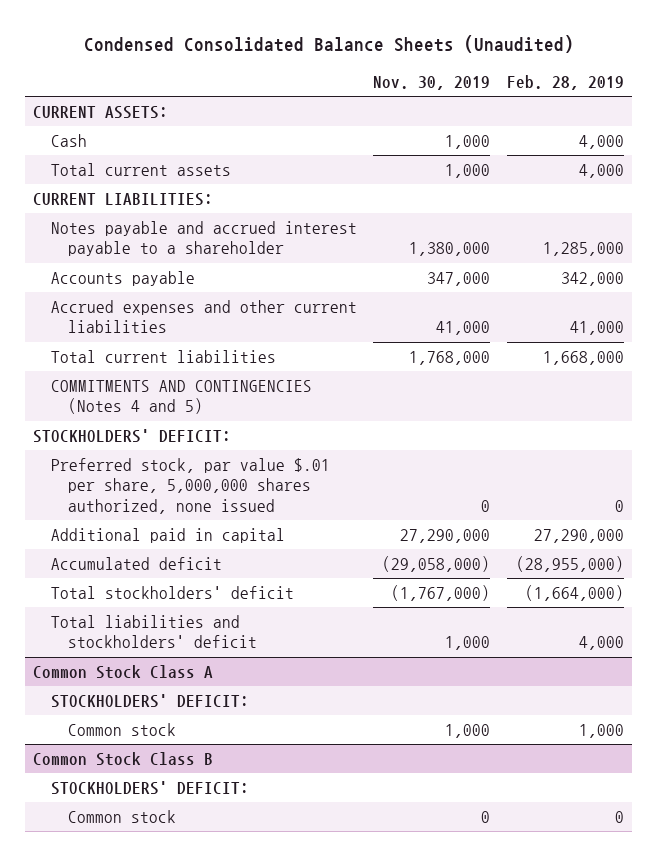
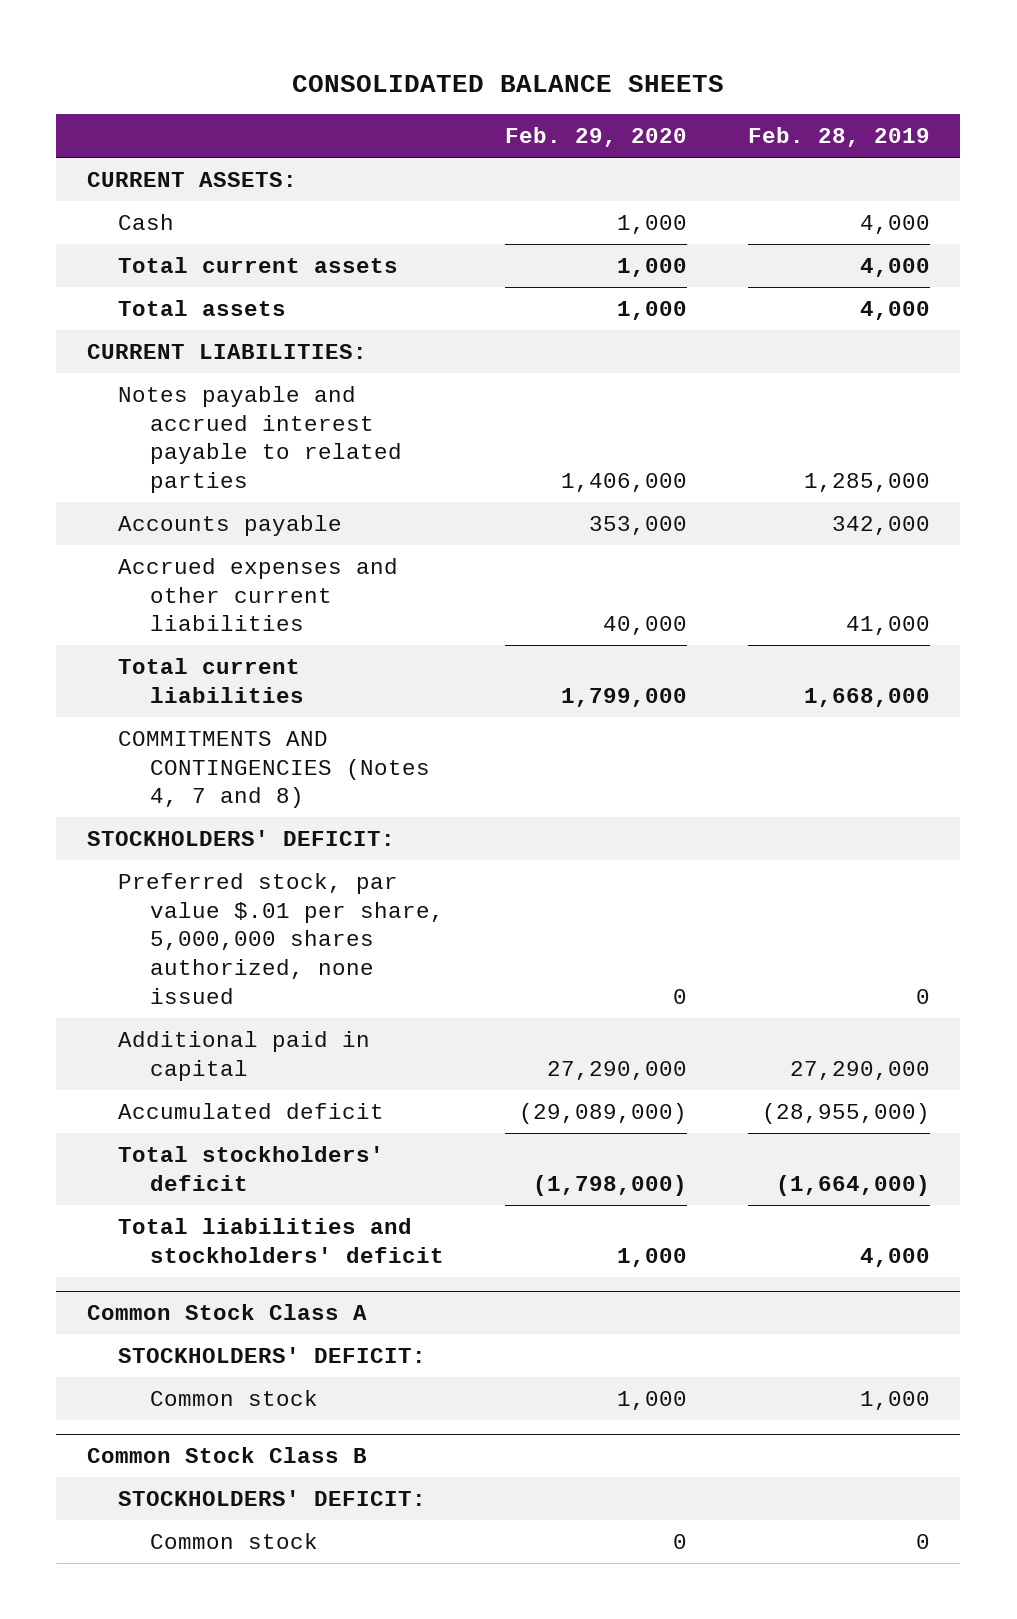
- Condensed Consolidated Balance Sheets (Unaudited)
+ CONSOLIDATED BALANCE SHEETS
- | Nov. 30, 2019 | Feb. 28, 2019
+ | Feb. 29, 2020 | Feb. 28, 2019
+ Total assets | 1,000 | 4,000
- Notes payable and accrued interest payable to a shareholder | 1,380,000 | 1,285,000
+ Notes payable and accrued interest payable to related parties | 1,406,000 | 1,285,000
- COMMITMENTS AND CONTINGENCIES (Notes 4 and 5)
+ COMMITMENTS AND CONTINGENCIES (Notes 4, 7 and 8)

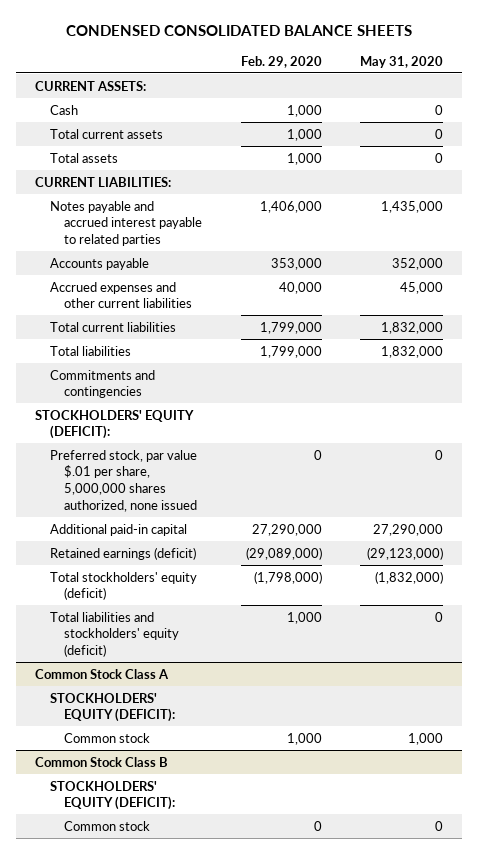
- CONSOLIDATED BALANCE SHEETS
+ CONDENSED CONSOLIDATED BALANCE SHEETS
- | Feb. 29, 2020 | Feb. 28, 2019
+ | Feb. 29, 2020 | May 31, 2020
- COMMITMENTS AND CONTINGENCIES (Notes 4, 7 and 8)
- STOCKHOLDERS' DEFICIT:
+ Total liabilities | 1,799,000 | 1,832,000
+ Commitments and contingencies
+ STOCKHOLDERS' EQUITY (DEFICIT):
- Additional paid in capital | 27,290,000 | 27,290,000
- Accumulated deficit | (29,089,000) | (28,955,000)
- Total stockholders' deficit | (1,798,000) | (1,664,000)
- Total liabilities and stockholders' deficit | 1,000 | 4,000
+ Additional paid-in capital | 27,290,000 | 27,290,000
+ Retained earnings (deficit) | (29,089,000) | (29,123,000)
+ Total stockholders' equity (deficit) | (1,798,000) | (1,832,000)
+ Total liabilities and stockholders' equity (deficit) | 1,000 | 0
@ Common Stock Class A
- STOCKHOLDERS' DEFICIT:
+ STOCKHOLDERS' EQUITY (DEFICIT):
@ Common Stock Class B
- STOCKHOLDERS' DEFICIT:
+ STOCKHOLDERS' EQUITY (DEFICIT):

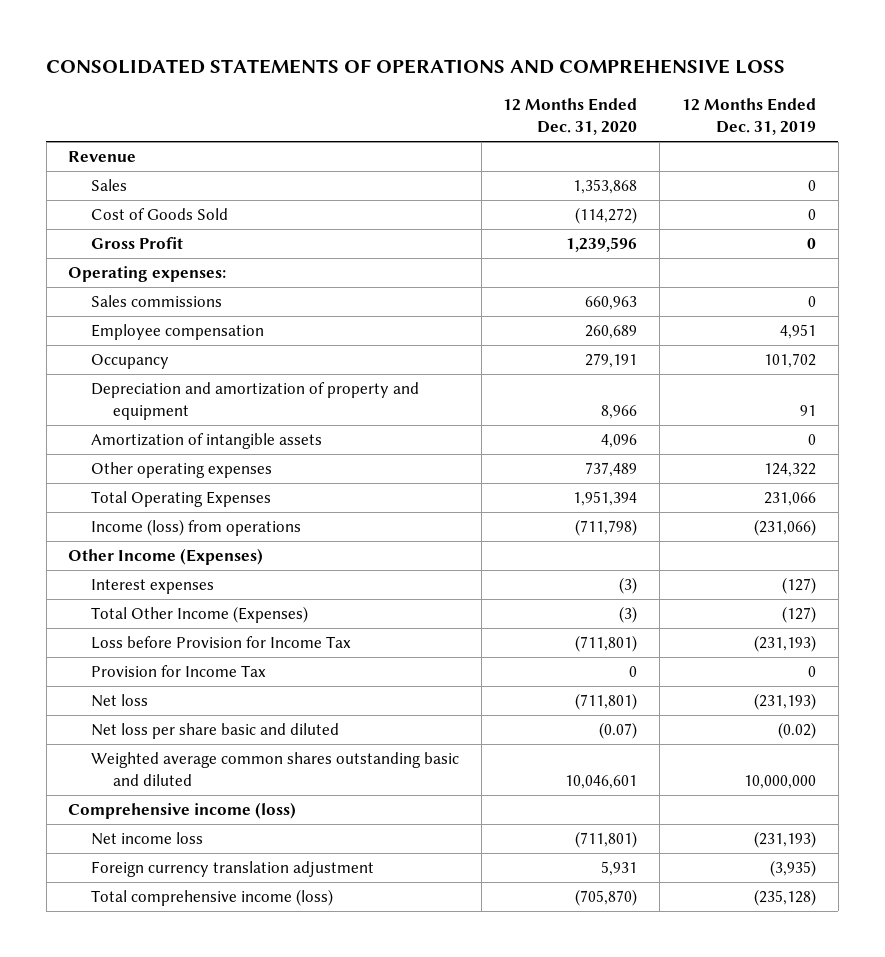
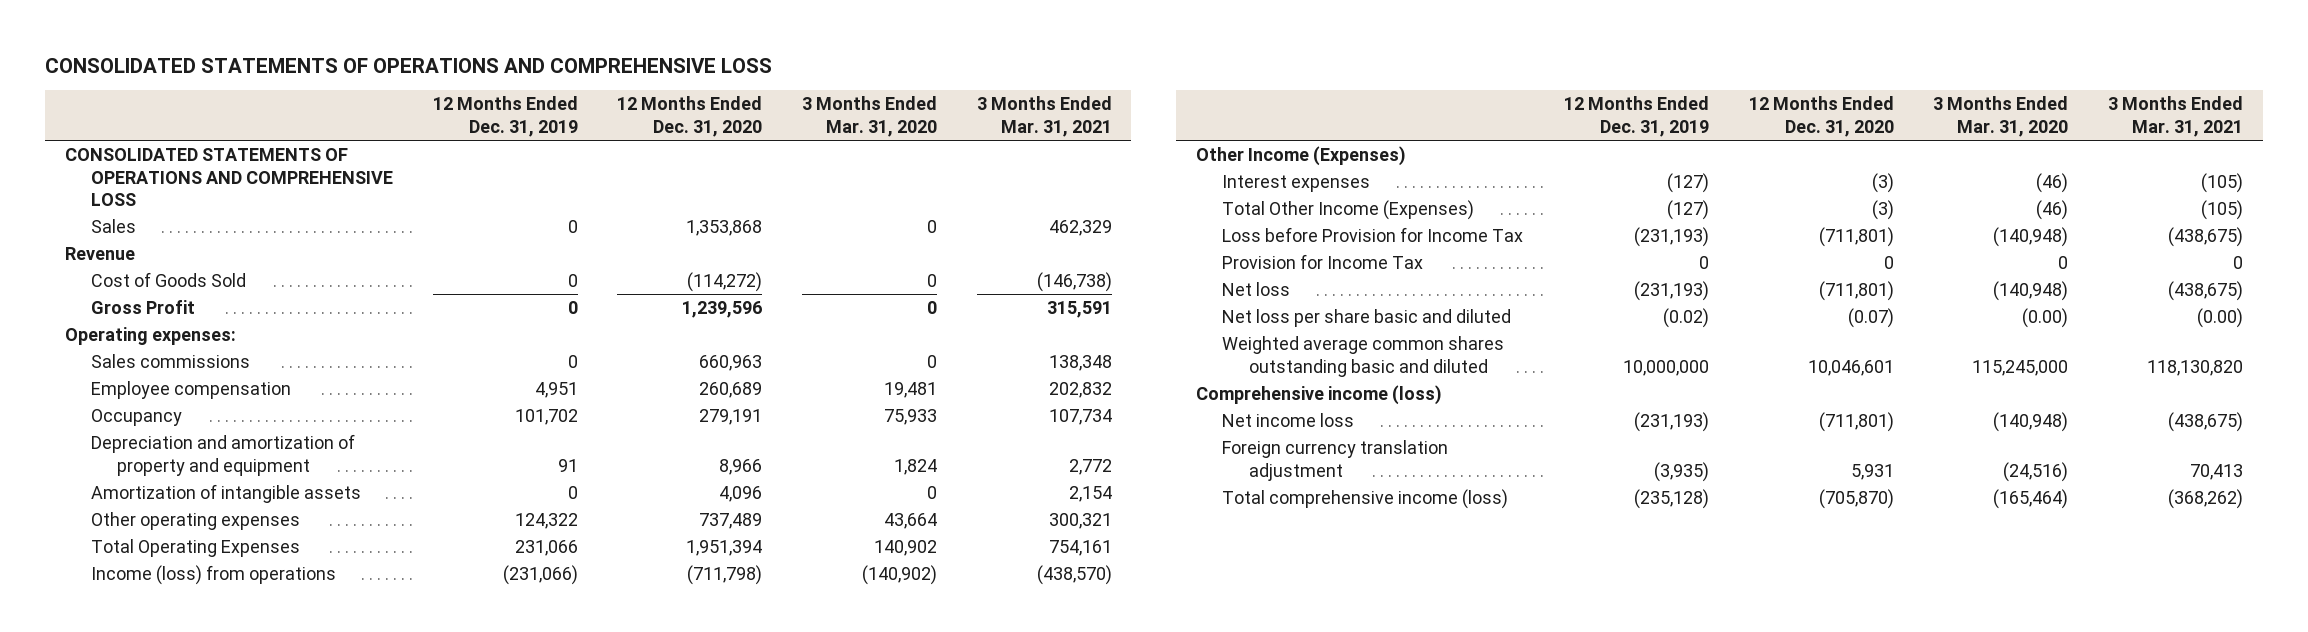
- | 12 Months Ended Dec. 31, 2020 | 12 Months Ended Dec. 31, 2019
+ | 12 Months Ended Dec. 31, 2019 | 12 Months Ended Dec. 31, 2020 | 3 Months Ended Mar. 31, 2020 | 3 Months Ended Mar. 31, 2021
+ CONSOLIDATED STATEMENTS OF OPERATIONS AND COMPREHENSIVE LOSS
moved down: Revenue

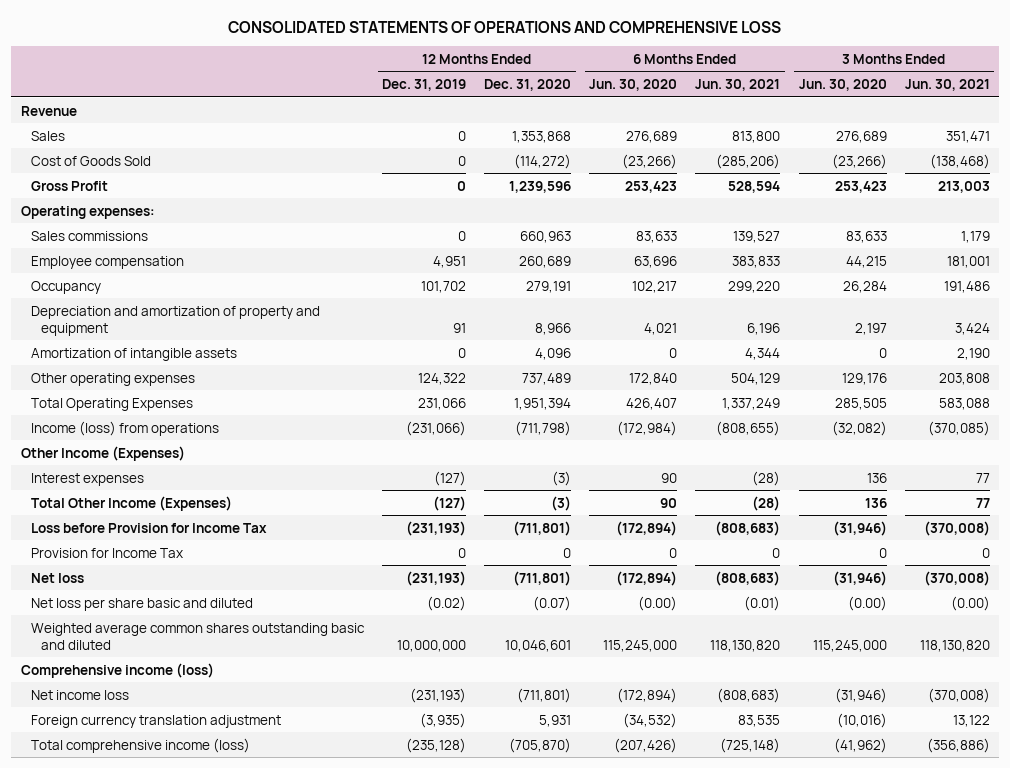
- | 12 Months Ended Dec. 31, 2019 | 12 Months Ended Dec. 31, 2020 | 3 Months Ended Mar. 31, 2020 | 3 Months Ended Mar. 31, 2021
+ | 12 Months Ended Dec. 31, 2019 | 12 Months Ended Dec. 31, 2020 | 6 Months Ended Jun. 30, 2020 | 6 Months Ended Jun. 30, 2021 | 3 Months Ended Jun. 30, 2020 | 3 Months Ended Jun. 30, 2021
- CONSOLIDATED STATEMENTS OF OPERATIONS AND COMPREHENSIVE LOSS
moved down: Sales | 0 | 1,353,868 | 276,689 | 813,800 | 276,689 | 351,471

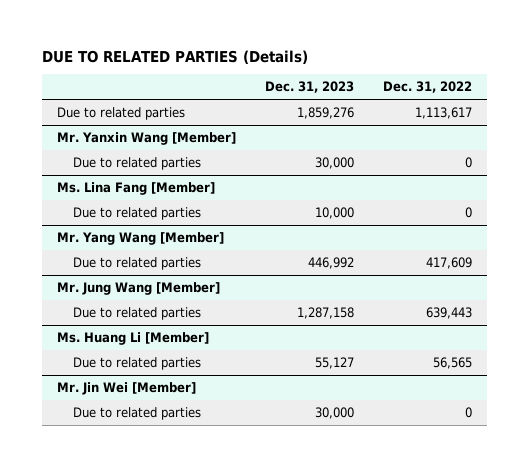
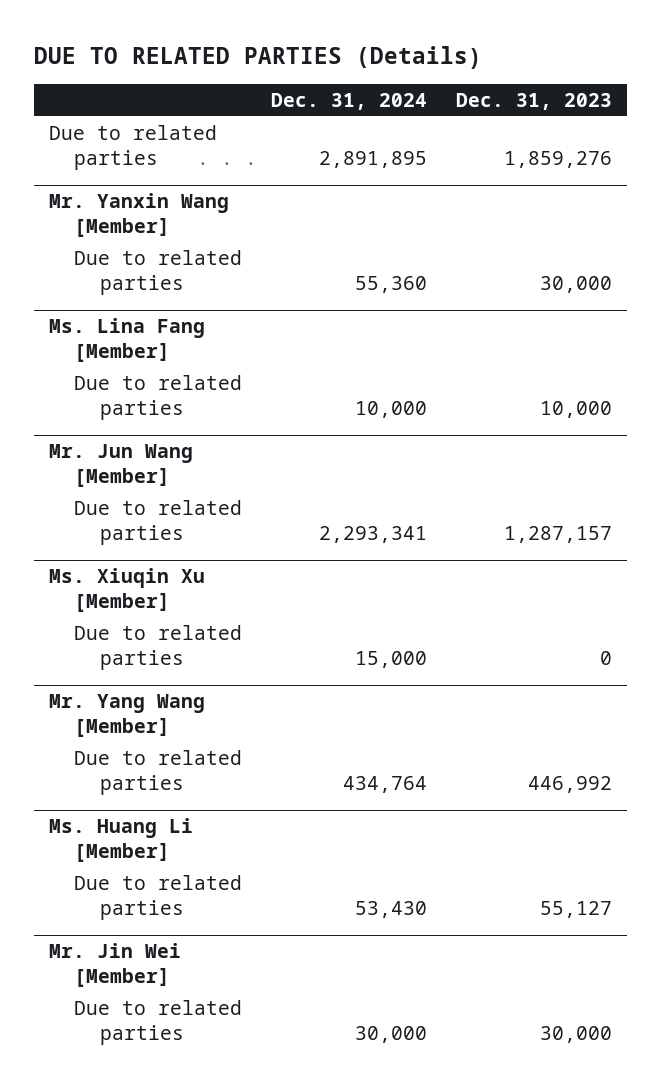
- | Dec. 31, 2023 | Dec. 31, 2022
+ | Dec. 31, 2024 | Dec. 31, 2023
+ Mr. Jun Wang [Member]
+ Due to related parties | 2,293,341 | 1,287,157
+ Ms. Xiuqin Xu [Member]
+ Due to related parties | 15,000 | 0
- Mr. Jung Wang [Member]
- Due to related parties | 1,287,158 | 639,443

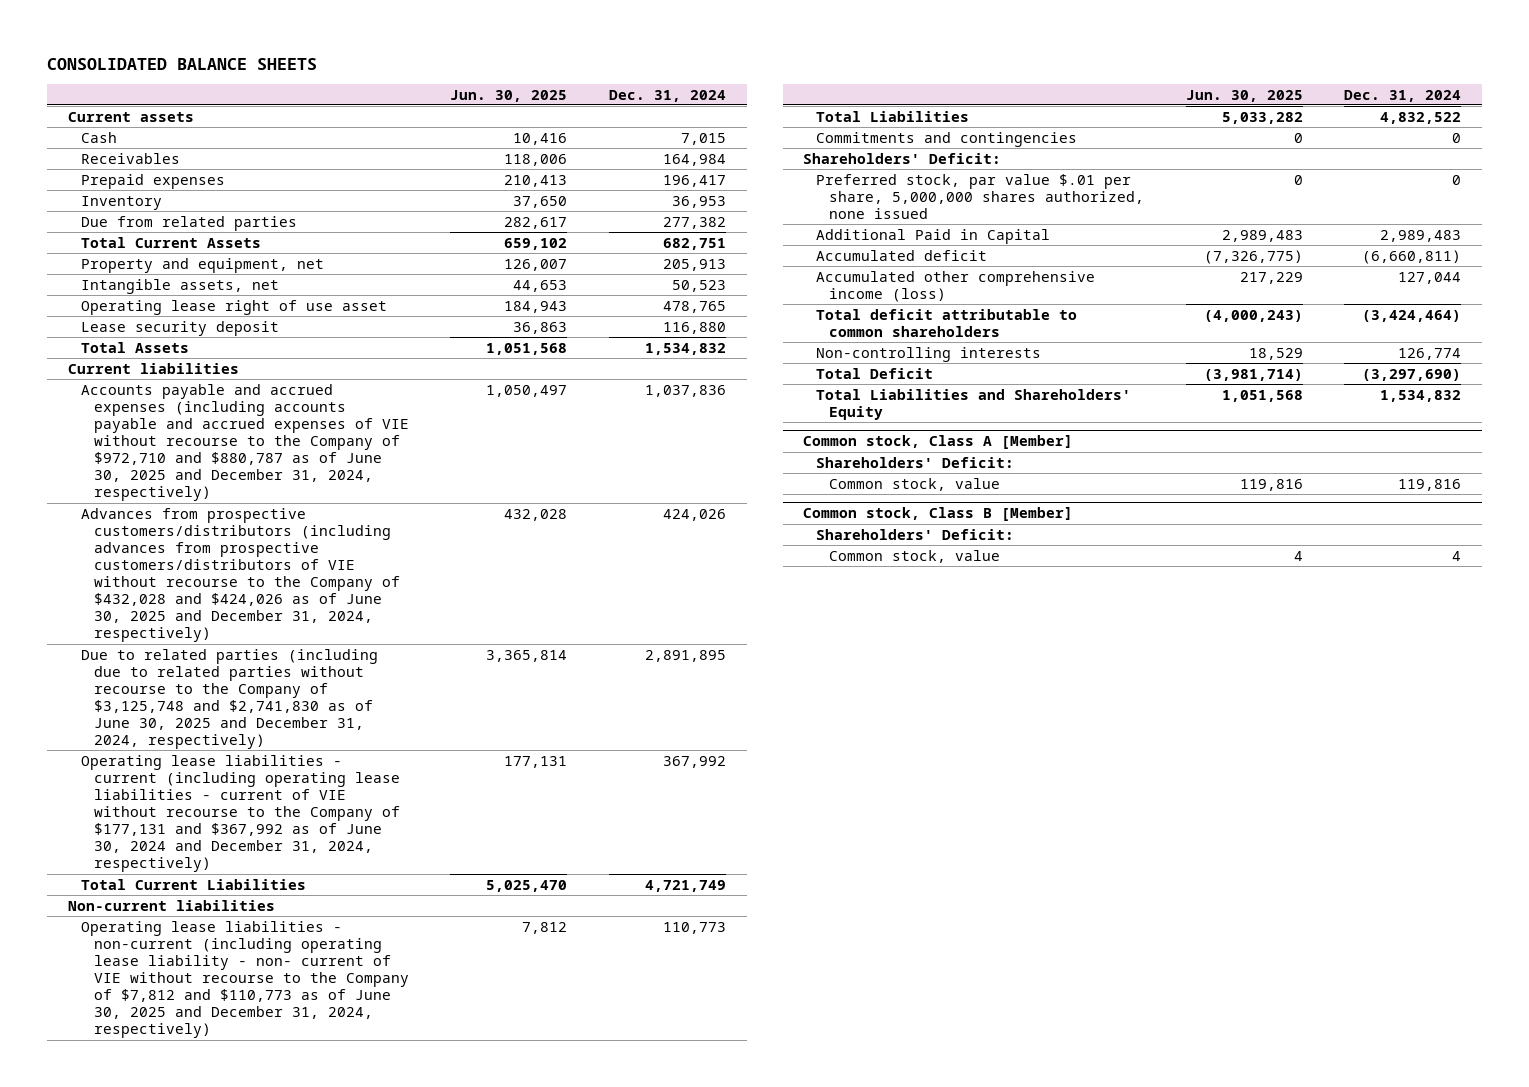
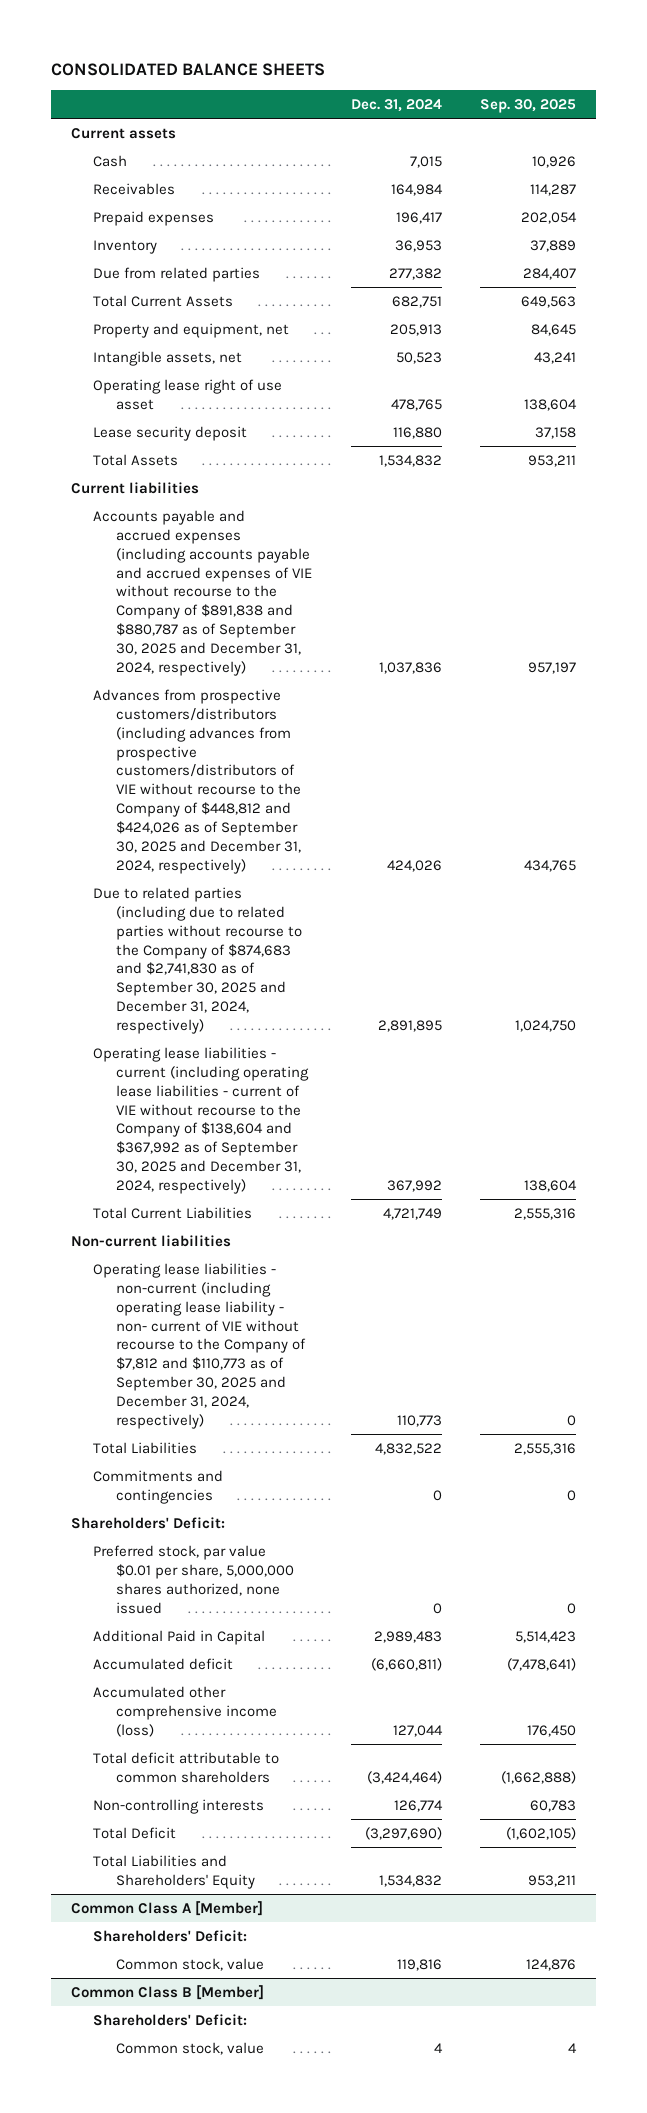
- | Jun. 30, 2025 | Dec. 31, 2024
+ | Dec. 31, 2024 | Sep. 30, 2025
- Accounts payable and accrued expenses (including accounts payable and accrued expenses of VIE without recourse to the Company of $972,710 and $880,787 as of June 30, 2025 and December 31, 2024, respectively) | 1,050,497 | 1,037,836
- Advances from prospective customers/distributors (including advances from prospective customers/distributors of VIE without recourse to the Company of $432,028 and $424,026 as of June 30, 2025 and December 31, 2024, respectively) | 432,028 | 424,026
- Due to related parties (including due to related parties without recourse to the Company of $3,125,748 and $2,741,830 as of June 30, 2025 and December 31, 2024, respectively) | 3,365,814 | 2,891,895
- Operating lease liabilities - current (including operating lease liabilities - current of VIE without recourse to the Company of $177,131 and $367,992 as of June 30, 2024 and December 31, 2024, respectively) | 177,131 | 367,992
+ Accounts payable and accrued expenses (including accounts payable and accrued expenses of VIE without recourse to the Company of $891,838 and $880,787 as of September 30, 2025 and December 31, 2024, respectively) | 1,037,836 | 957,197
+ Advances from prospective customers/distributors (including advances from prospective customers/distributors of VIE without recourse to the Company of $448,812 and $424,026 as of September 30, 2025 and December 31, 2024, respectively) | 424,026 | 434,765
+ Due to related parties (including due to related parties without recourse to the Company of $874,683 and $2,741,830 as of September 30, 2025 and December 31, 2024, respectively) | 2,891,895 | 1,024,750
+ Operating lease liabilities - current (including operating lease liabilities - current of VIE without recourse to the Company of $138,604 and $367,992 as of September 30, 2025 and December 31, 2024, respectively) | 367,992 | 138,604
- Operating lease liabilities - non-current (including operating lease liability - non- current of VIE without recourse to the Company of $7,812 and $110,773 as of June 30, 2025 and December 31, 2024, respectively) | 7,812 | 110,773
+ Operating lease liabilities - non-current (including operating lease liability - non- current of VIE without recourse to the Company of $7,812 and $110,773 as of September 30, 2025 and December 31, 2024, respectively) | 110,773 | 0
- Preferred stock, par value $.01 per share, 5,000,000 shares authorized, none issued | 0 | 0
+ Preferred stock, par value $0.01 per share, 5,000,000 shares authorized, none issued | 0 | 0
- Common stock, Class A [Member]
+ Common Class A [Member]
- Common stock, Class B [Member]
+ Common Class B [Member]

